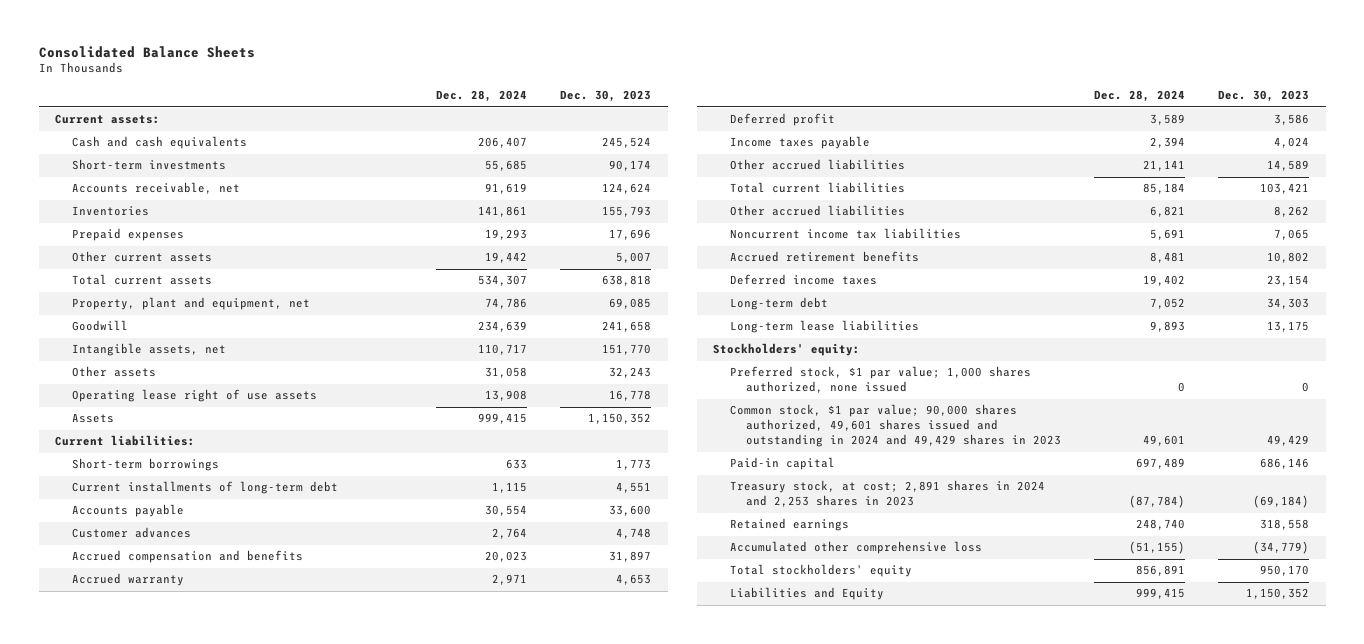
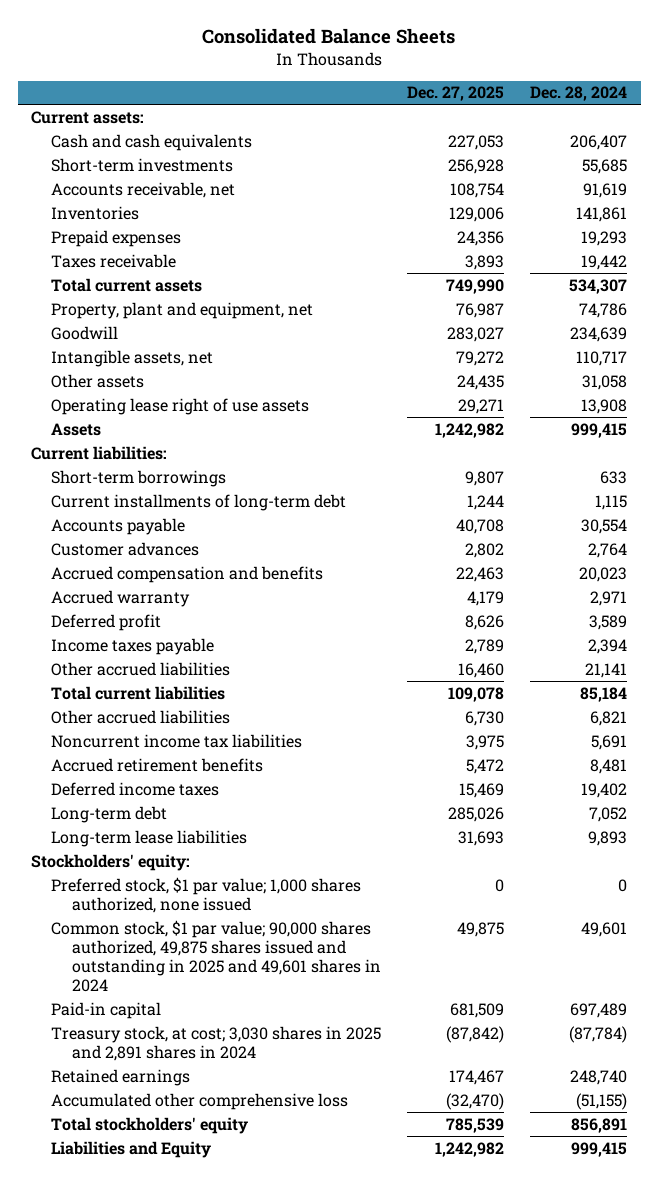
- | Dec. 28, 2024 | Dec. 30, 2023
+ | Dec. 27, 2025 | Dec. 28, 2024
- Other current assets | 19,442 | 5,007
+ Taxes receivable | 3,893 | 19,442
- Common stock, $1 par value; 90,000 shares authorized, 49,601 shares issued and outstanding in 2024 and 49,429 shares in 2023 | 49,601 | 49,429
+ Common stock, $1 par value; 90,000 shares authorized, 49,875 shares issued and outstanding in 2025 and 49,601 shares in 2024 | 49,875 | 49,601
- Treasury stock, at cost; 2,891 shares in 2024 and 2,253 shares in 2023 | (87,784) | (69,184)
+ Treasury stock, at cost; 3,030 shares in 2025 and 2,891 shares in 2024 | (87,842) | (87,784)

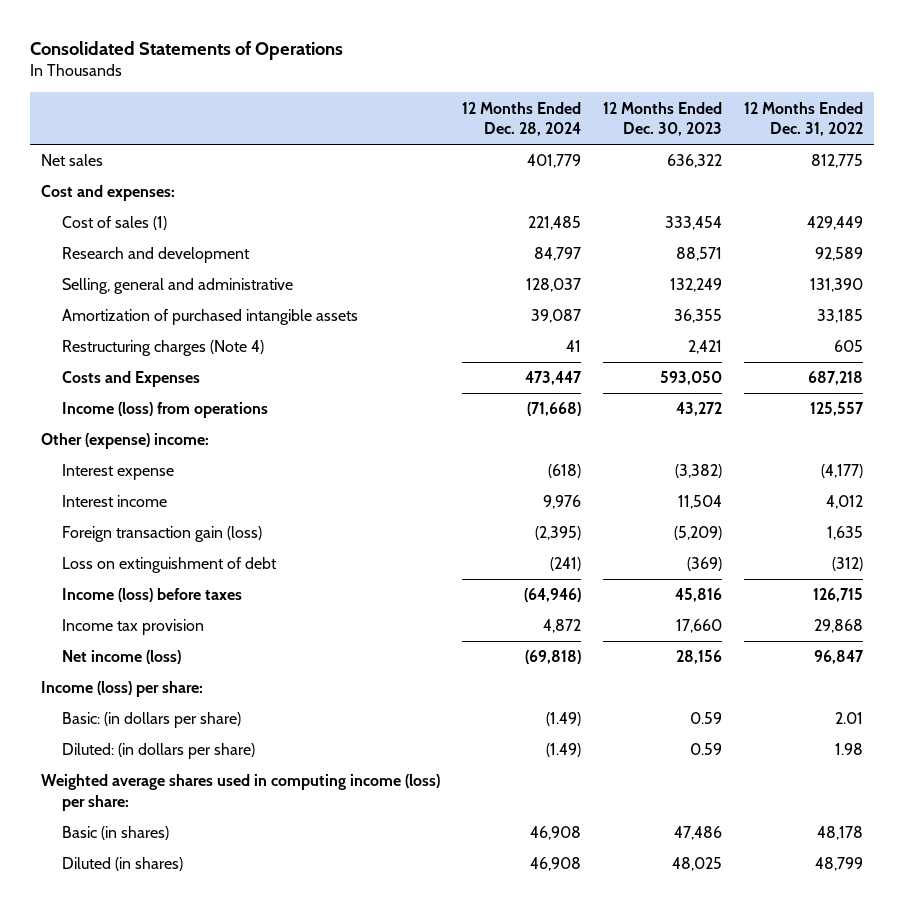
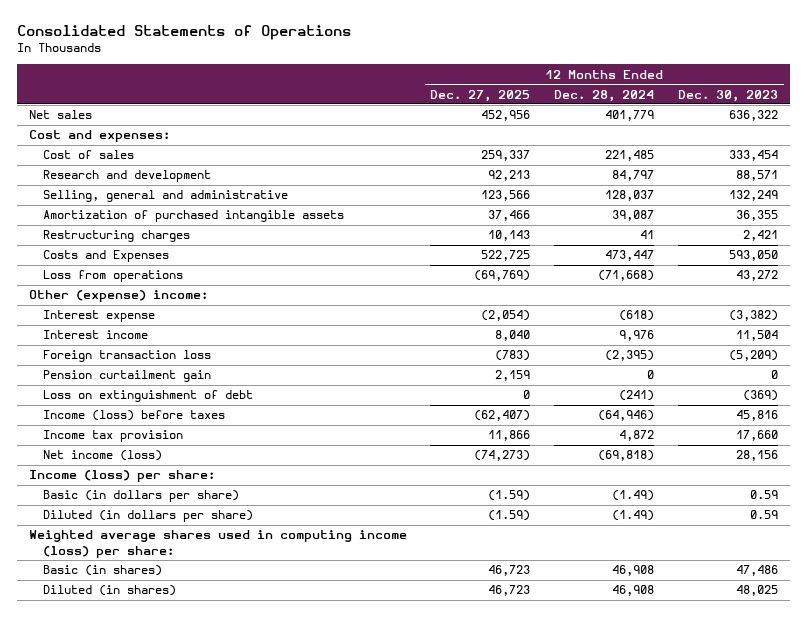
- | 12 Months Ended Dec. 28, 2024 | 12 Months Ended Dec. 30, 2023 | 12 Months Ended Dec. 31, 2022
+ | 12 Months Ended Dec. 27, 2025 | 12 Months Ended Dec. 28, 2024 | 12 Months Ended Dec. 30, 2023
- Cost of sales (1) | 221,485 | 333,454 | 429,449
+ Cost of sales | 259,337 | 221,485 | 333,454
- Restructuring charges (Note 4) | 41 | 2,421 | 605
+ Restructuring charges | 10,143 | 41 | 2,421
- Income (loss) from operations | (71,668) | 43,272 | 125,557
+ Loss from operations | (69,769) | (71,668) | 43,272
- Foreign transaction gain (loss) | (2,395) | (5,209) | 1,635
+ Foreign transaction loss | (783) | (2,395) | (5,209)
+ Pension curtailment gain | 2,159 | 0 | 0
- Basic: (in dollars per share) | (1.49) | 0.59 | 2.01
- Diluted: (in dollars per share) | (1.49) | 0.59 | 1.98
+ Basic (in dollars per share) | (1.59) | (1.49) | 0.59
+ Diluted (in dollars per share) | (1.59) | (1.49) | 0.59

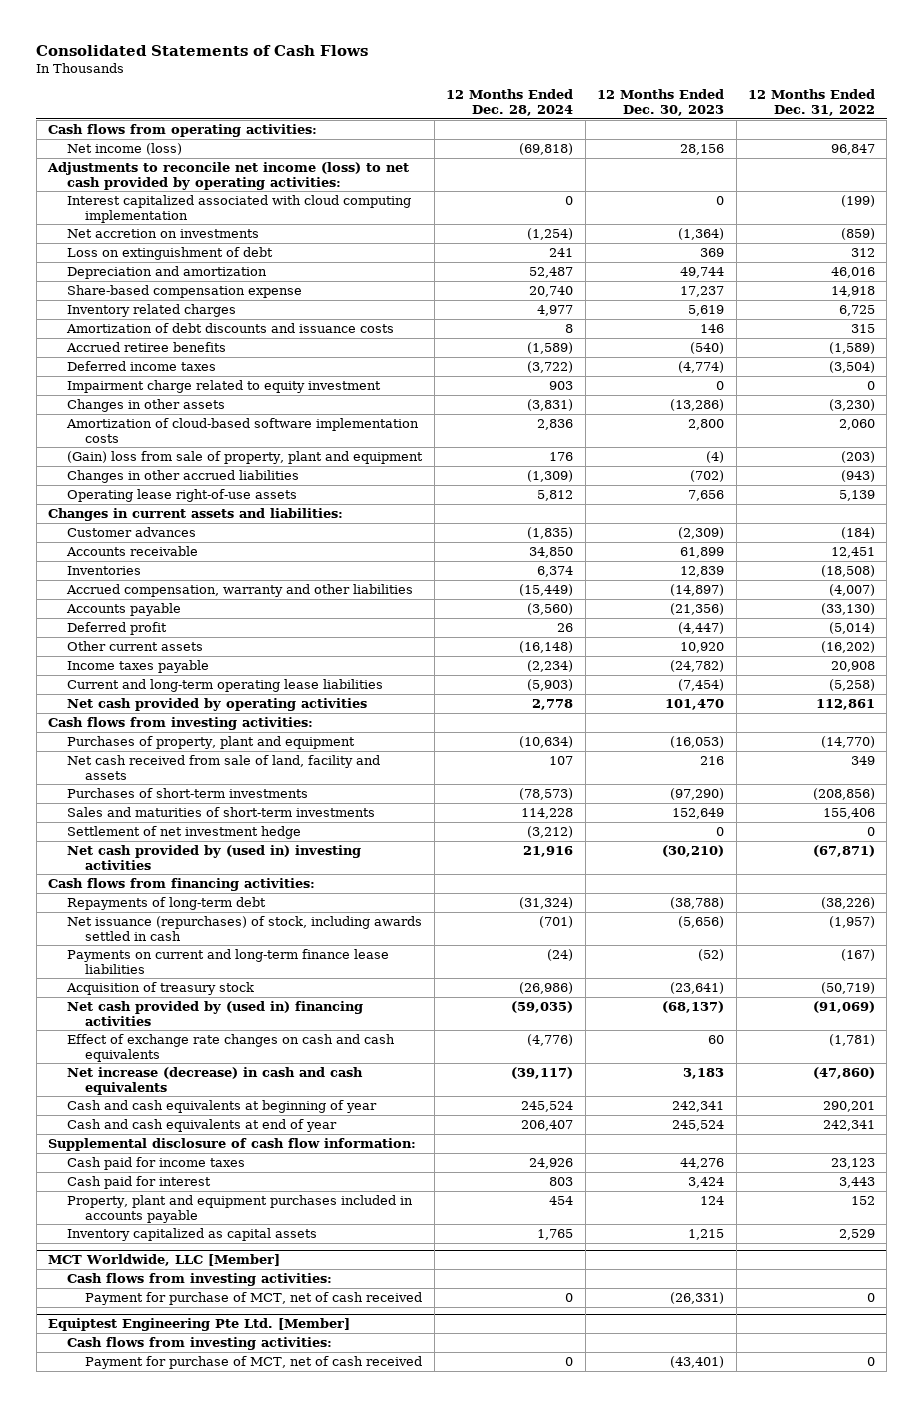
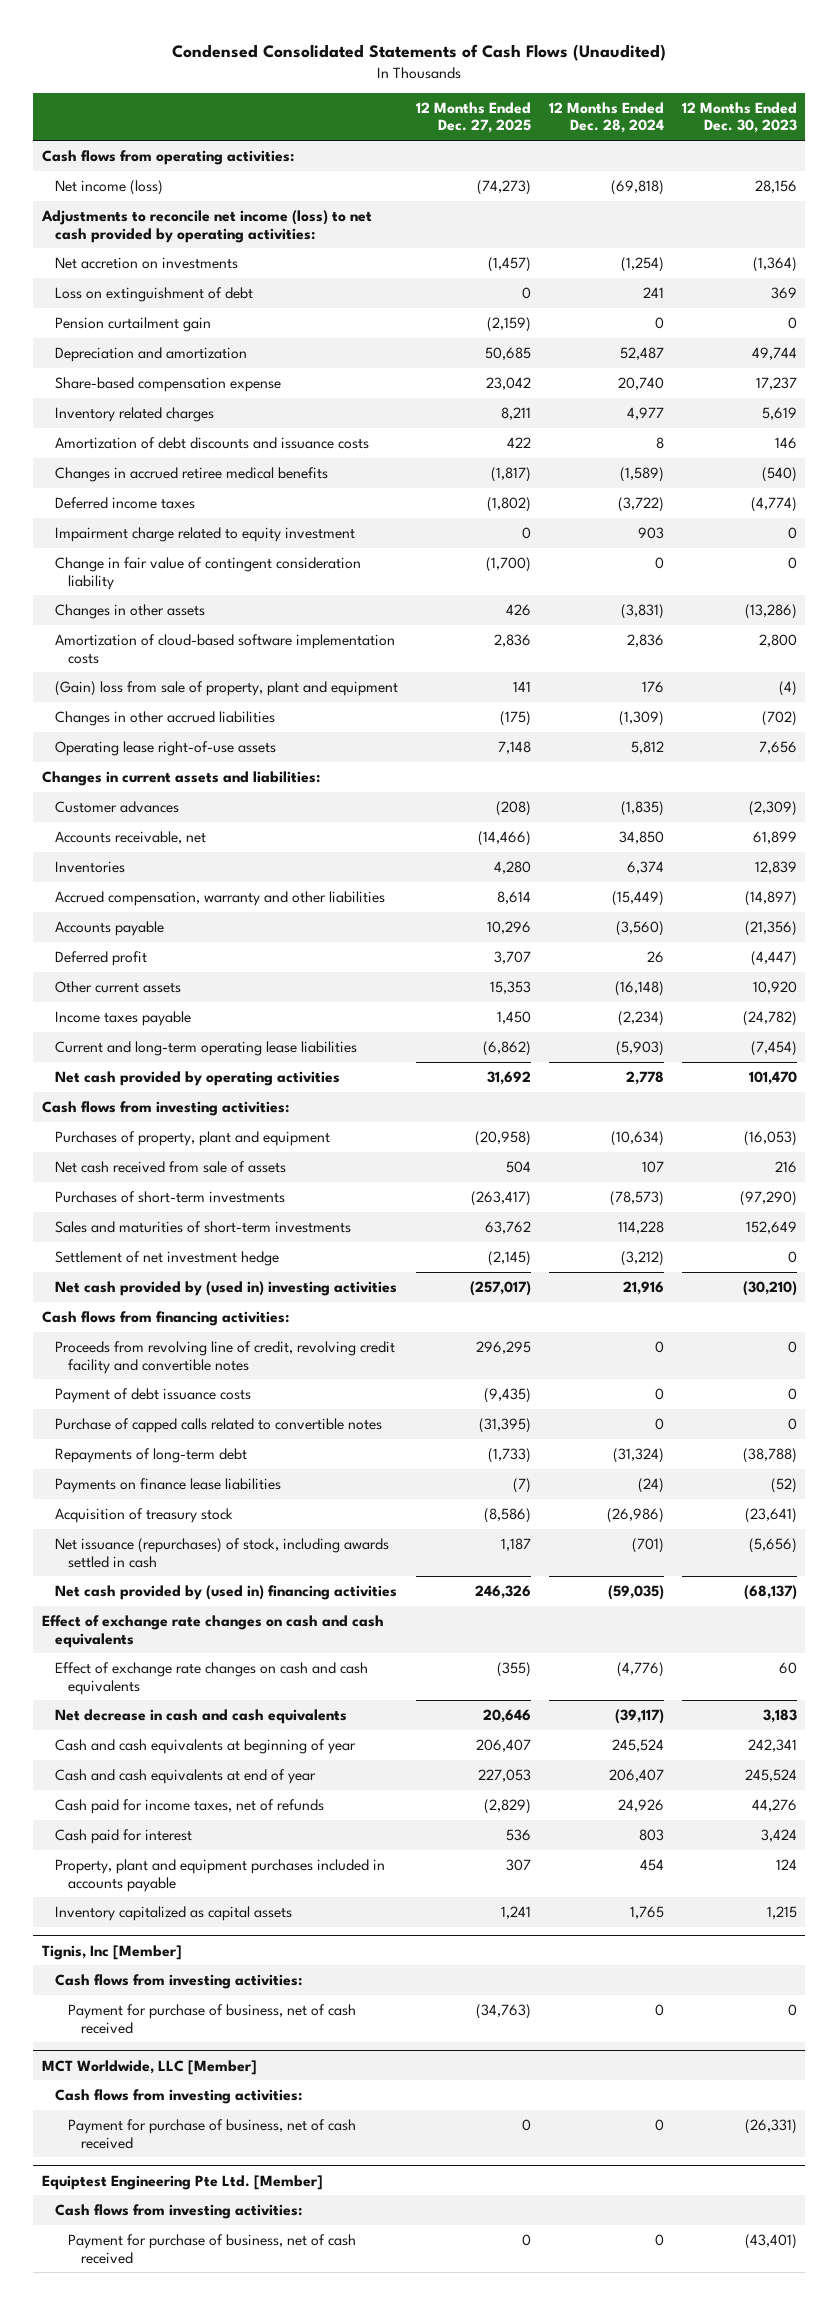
- Consolidated Statements of Cash Flows
+ Condensed Consolidated Statements of Cash Flows (Unaudited)
- | 12 Months Ended Dec. 28, 2024 | 12 Months Ended Dec. 30, 2023 | 12 Months Ended Dec. 31, 2022
+ | 12 Months Ended Dec. 27, 2025 | 12 Months Ended Dec. 28, 2024 | 12 Months Ended Dec. 30, 2023
- Interest capitalized associated with cloud computing implementation | 0 | 0 | (199)
+ Pension curtailment gain | (2,159) | 0 | 0
- Accrued retiree benefits | (1,589) | (540) | (1,589)
+ Changes in accrued retiree medical benefits | (1,817) | (1,589) | (540)
+ Change in fair value of contingent consideration liability | (1,700) | 0 | 0
- Accounts receivable | 34,850 | 61,899 | 12,451
+ Accounts receivable, net | (14,466) | 34,850 | 61,899
- Net cash received from sale of land, facility and assets | 107 | 216 | 349
+ Net cash received from sale of assets | 504 | 107 | 216
+ Proceeds from revolving line of credit, revolving credit facility and convertible notes | 296,295 | 0 | 0
+ Payment of debt issuance costs | (9,435) | 0 | 0
+ Purchase of capped calls related to convertible notes | (31,395) | 0 | 0
- Payments on current and long-term finance lease liabilities | (24) | (52) | (167)
+ Payments on finance lease liabilities | (7) | (24) | (52)
moved down: Net issuance (repurchases) of stock, including awards settled in cash | 1,187 | (701) | (5,656)
+ Effect of exchange rate changes on cash and cash equivalents
- Net increase (decrease) in cash and cash equivalents | (39,117) | 3,183 | (47,860)
+ Net decrease in cash and cash equivalents | 20,646 | (39,117) | 3,183
- Supplemental disclosure of cash flow information:
- Cash paid for income taxes | 24,926 | 44,276 | 23,123
+ Cash paid for income taxes, net of refunds | (2,829) | 24,926 | 44,276
+ Tignis, Inc [Member]
+ Cash flows from investing activities:
+ Payment for purchase of business, net of cash received | (34,763) | 0 | 0
@ MCT Worldwide, LLC [Member]
- Payment for purchase of MCT, net of cash received | 0 | (26,331) | 0
+ Payment for purchase of business, net of cash received | 0 | 0 | (26,331)
@ Equiptest Engineering Pte Ltd. [Member]
- Payment for purchase of MCT, net of cash received | 0 | (43,401) | 0
+ Payment for purchase of business, net of cash received | 0 | 0 | (43,401)

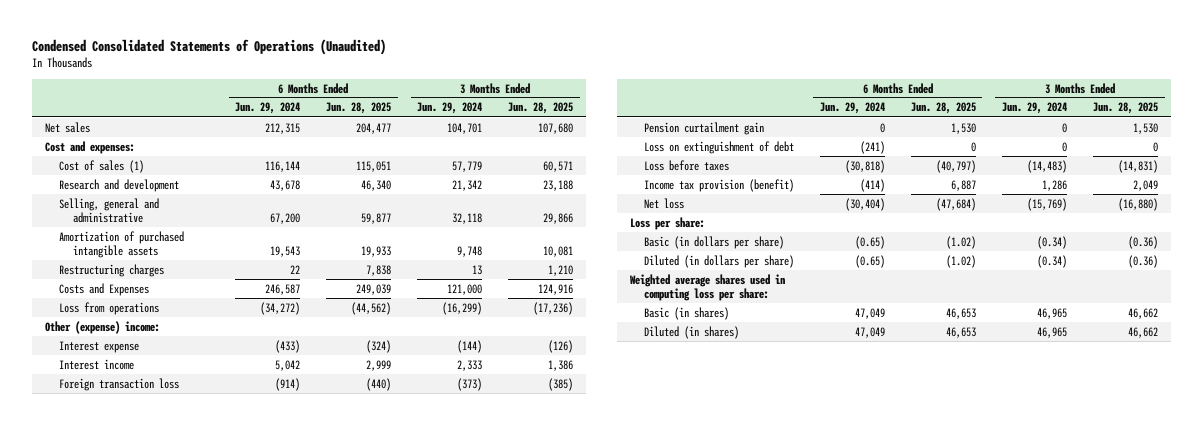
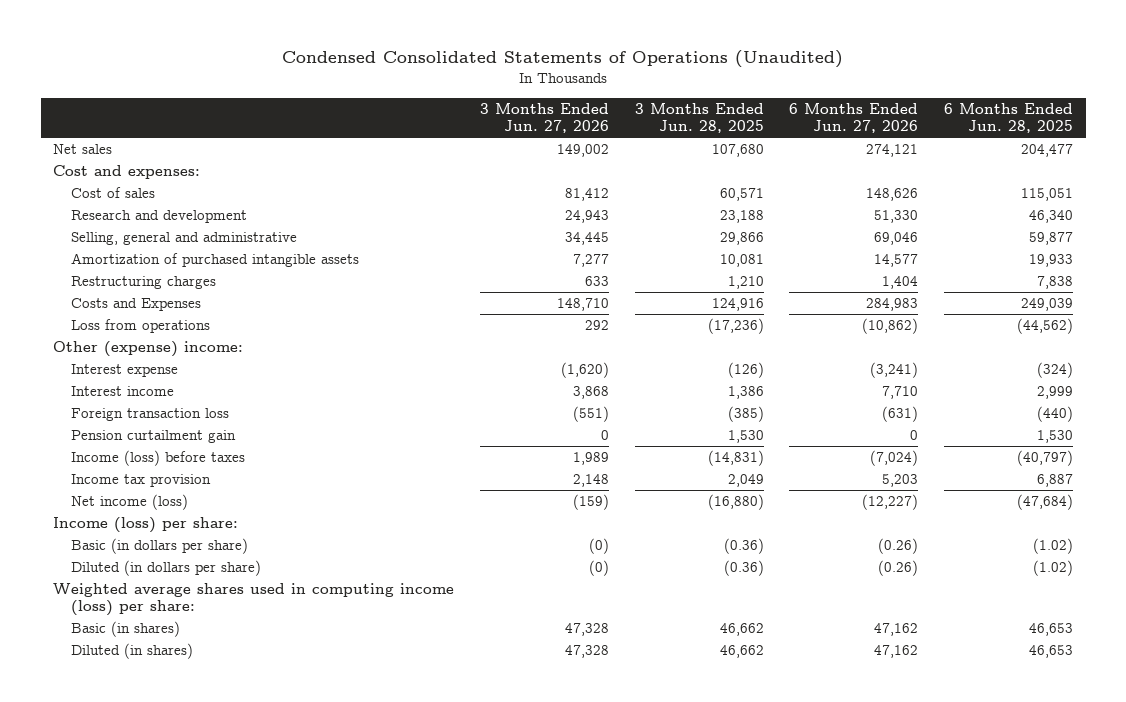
- | 6 Months Ended Jun. 29, 2024 | 6 Months Ended Jun. 28, 2025 | 3 Months Ended Jun. 29, 2024 | 3 Months Ended Jun. 28, 2025
+ | 3 Months Ended Jun. 27, 2026 | 3 Months Ended Jun. 28, 2025 | 6 Months Ended Jun. 27, 2026 | 6 Months Ended Jun. 28, 2025
- Cost of sales (1) | 116,144 | 115,051 | 57,779 | 60,571
+ Cost of sales | 81,412 | 60,571 | 148,626 | 115,051
- Loss on extinguishment of debt | (241) | 0 | 0 | 0
- Loss before taxes | (30,818) | (40,797) | (14,483) | (14,831)
- Income tax provision (benefit) | (414) | 6,887 | 1,286 | 2,049
- Net loss | (30,404) | (47,684) | (15,769) | (16,880)
- Loss per share:
+ Income (loss) before taxes | 1,989 | (14,831) | (7,024) | (40,797)
+ Income tax provision | 2,148 | 2,049 | 5,203 | 6,887
+ Net income (loss) | (159) | (16,880) | (12,227) | (47,684)
+ Income (loss) per share:
- Weighted average shares used in computing loss per share:
+ Weighted average shares used in computing income (loss) per share:

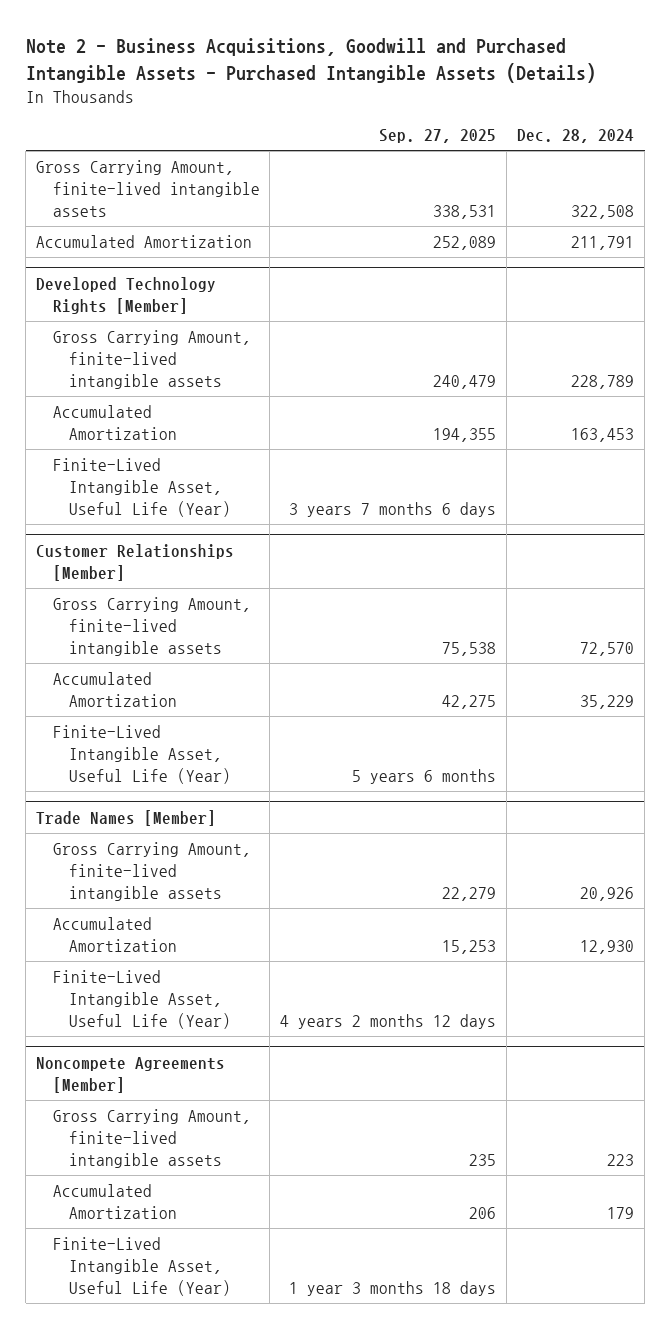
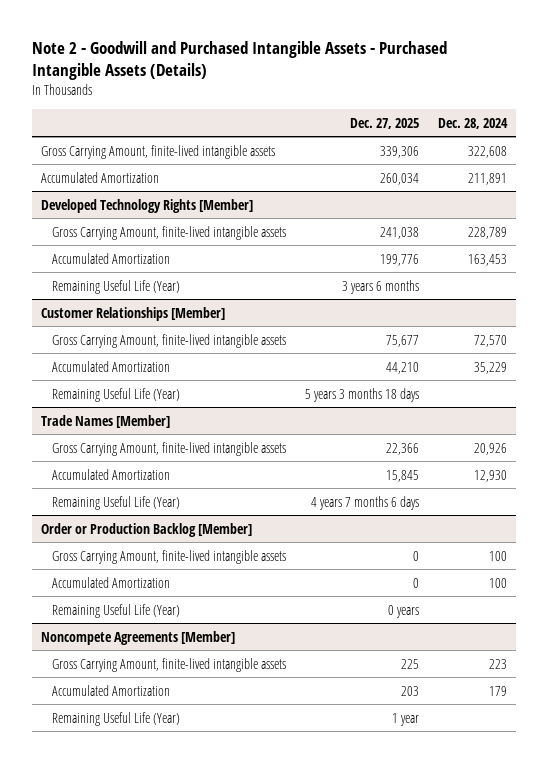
- Note 2 - Business Acquisitions, Goodwill and Purchased Intangible Assets - Purchased Intangible Assets (Details)
+ Note 2 - Goodwill and Purchased Intangible Assets - Purchased Intangible Assets (Details)
- | Sep. 27, 2025 | Dec. 28, 2024
+ | Dec. 27, 2025 | Dec. 28, 2024
- Gross Carrying Amount, finite-lived intangible assets | 338,531 | 322,508
- Accumulated Amortization | 252,089 | 211,791
+ Gross Carrying Amount, finite-lived intangible assets | 339,306 | 322,608
+ Accumulated Amortization | 260,034 | 211,891
@ Developed Technology Rights [Member]
- Finite-Lived Intangible Asset, Useful Life (Year) | 3 years 7 months 6 days |
+ Remaining Useful Life (Year) | 3 years 6 months |
@ Customer Relationships [Member]
- Finite-Lived Intangible Asset, Useful Life (Year) | 5 years 6 months |
+ Remaining Useful Life (Year) | 5 years 3 months 18 days |
@ Trade Names [Member]
- Finite-Lived Intangible Asset, Useful Life (Year) | 4 years 2 months 12 days |
+ Remaining Useful Life (Year) | 4 years 7 months 6 days |
+ Order or Production Backlog [Member]
+ Gross Carrying Amount, finite-lived intangible assets | 0 | 100
+ Accumulated Amortization | 0 | 100
+ Remaining Useful Life (Year) | 0 years |
@ Noncompete Agreements [Member]
- Finite-Lived Intangible Asset, Useful Life (Year) | 1 year 3 months 18 days |
+ Remaining Useful Life (Year) | 1 year |

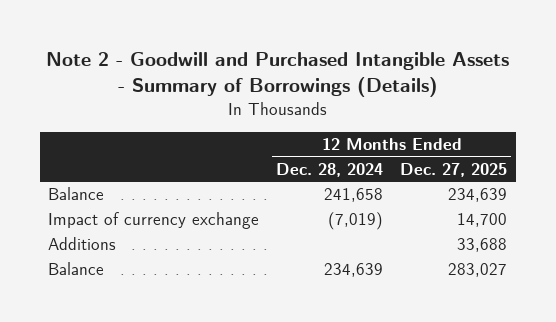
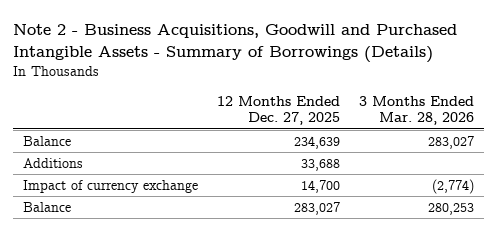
- Note 2 - Goodwill and Purchased Intangible Assets - Summary of Borrowings (Details)
+ Note 2 - Business Acquisitions, Goodwill and Purchased Intangible Assets - Summary of Borrowings (Details)
- | 12 Months Ended Dec. 28, 2024 | 12 Months Ended Dec. 27, 2025
+ | 12 Months Ended Dec. 27, 2025 | 3 Months Ended Mar. 28, 2026
moved down: Impact of currency exchange | 14,700 | (2,774)

